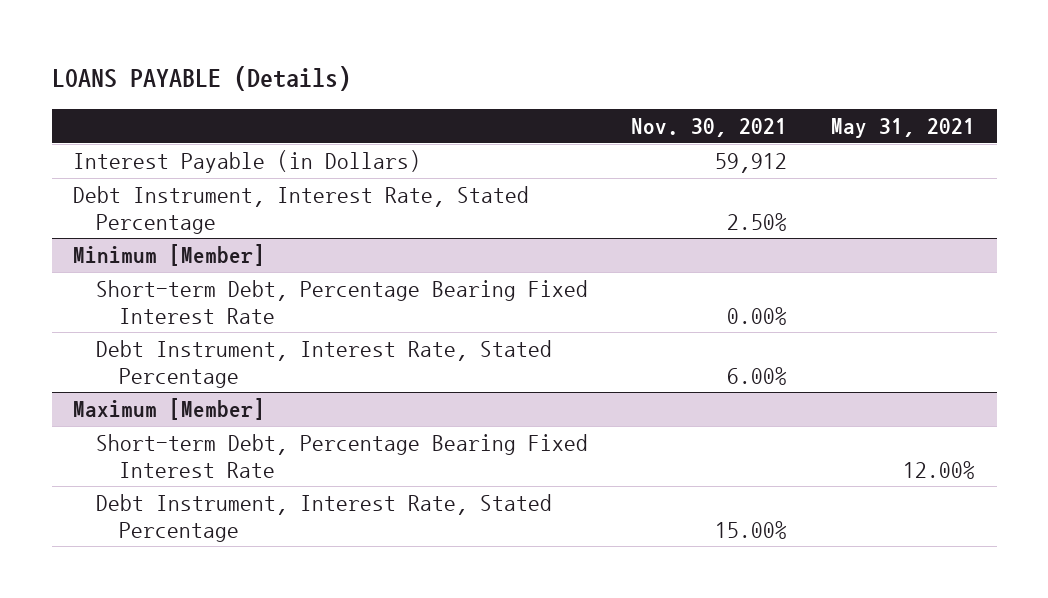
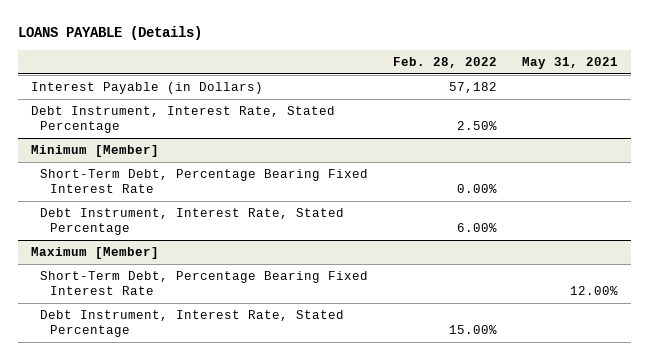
- | Nov. 30, 2021 | May 31, 2021
+ | Feb. 28, 2022 | May 31, 2021
@ Minimum [Member]
- Short-term Debt, Percentage Bearing Fixed Interest Rate | 0.00% |
+ Short-Term Debt, Percentage Bearing Fixed Interest Rate | 0.00% |
@ Maximum [Member]
- Short-term Debt, Percentage Bearing Fixed Interest Rate | | 12.00%
+ Short-Term Debt, Percentage Bearing Fixed Interest Rate | | 12.00%

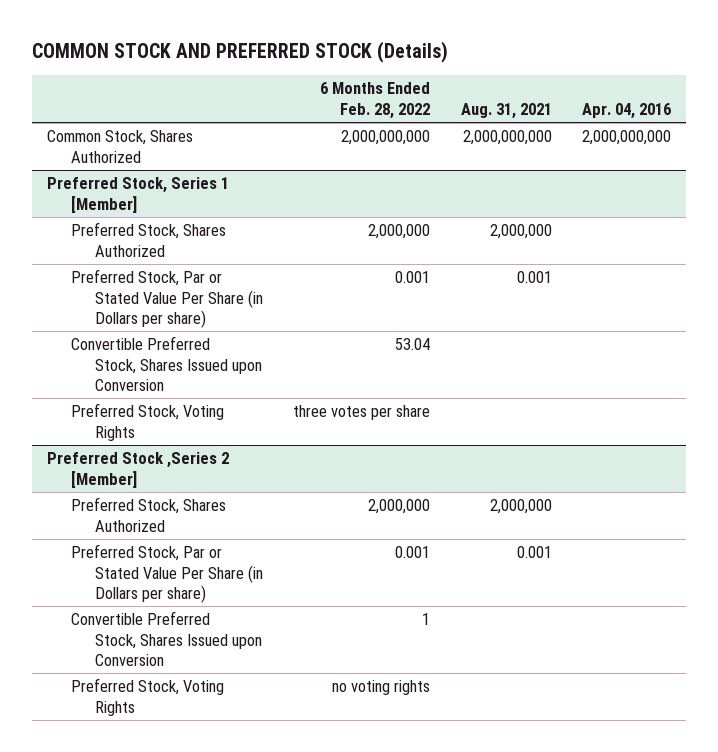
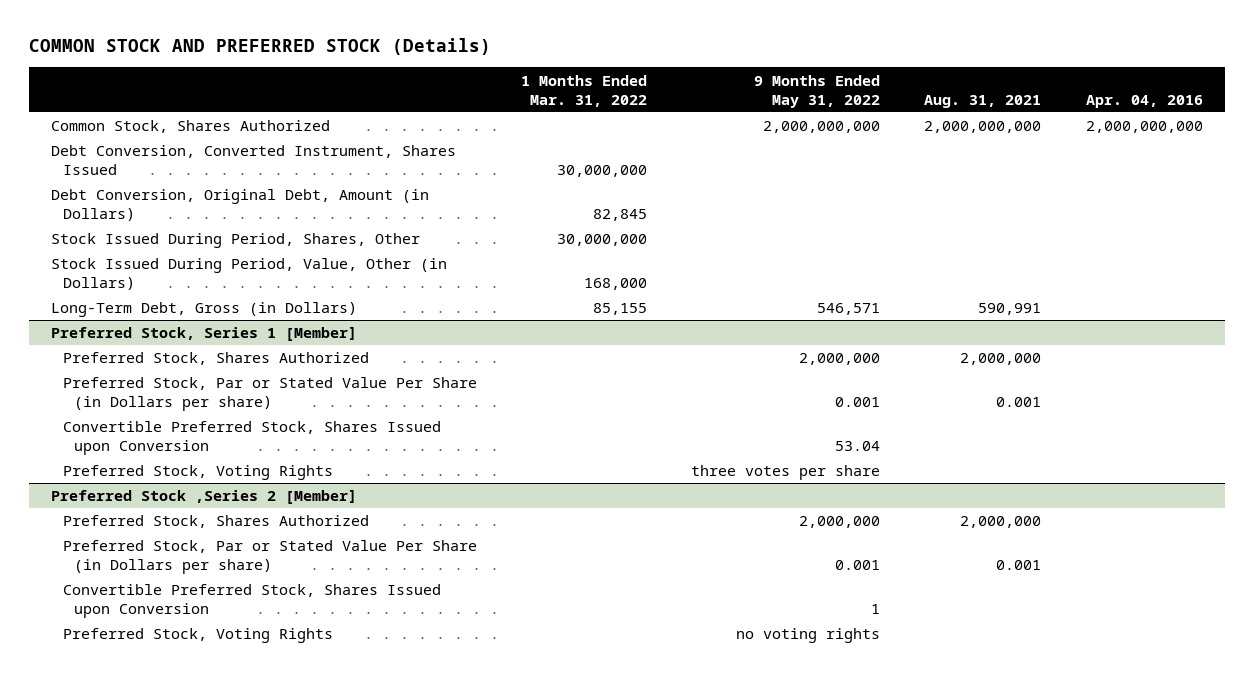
- | 6 Months Ended Feb. 28, 2022 | Aug. 31, 2021 | Apr. 04, 2016
+ | 1 Months Ended Mar. 31, 2022 | 9 Months Ended May 31, 2022 | Aug. 31, 2021 | Apr. 04, 2016
+ Debt Conversion, Converted Instrument, Shares Issued | 30,000,000 | | |
+ Debt Conversion, Original Debt, Amount (in Dollars) | 82,845 | | |
+ Stock Issued During Period, Shares, Other | 30,000,000 | | |
+ Stock Issued During Period, Value, Other (in Dollars) | 168,000 | | |
+ Long-Term Debt, Gross (in Dollars) | 85,155 | 546,571 | 590,991 |

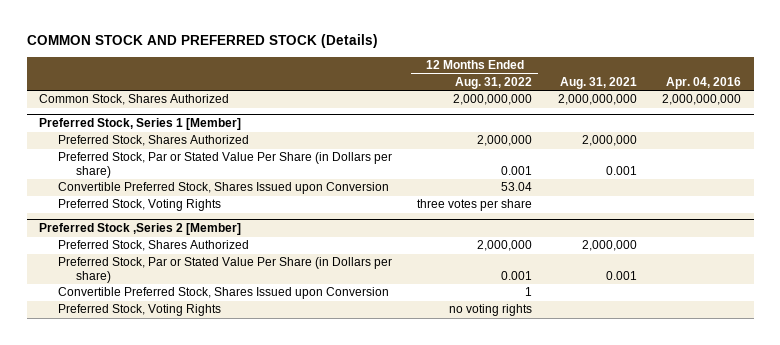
- | 1 Months Ended Mar. 31, 2022 | 9 Months Ended May 31, 2022 | Aug. 31, 2021 | Apr. 04, 2016
+ | 12 Months Ended Aug. 31, 2022 | Aug. 31, 2021 | Apr. 04, 2016
- Debt Conversion, Converted Instrument, Shares Issued | 30,000,000 | | |
- Debt Conversion, Original Debt, Amount (in Dollars) | 82,845 | | |
- Stock Issued During Period, Shares, Other | 30,000,000 | | |
- Stock Issued During Period, Value, Other (in Dollars) | 168,000 | | |
- Long-Term Debt, Gross (in Dollars) | 85,155 | 546,571 | 590,991 |

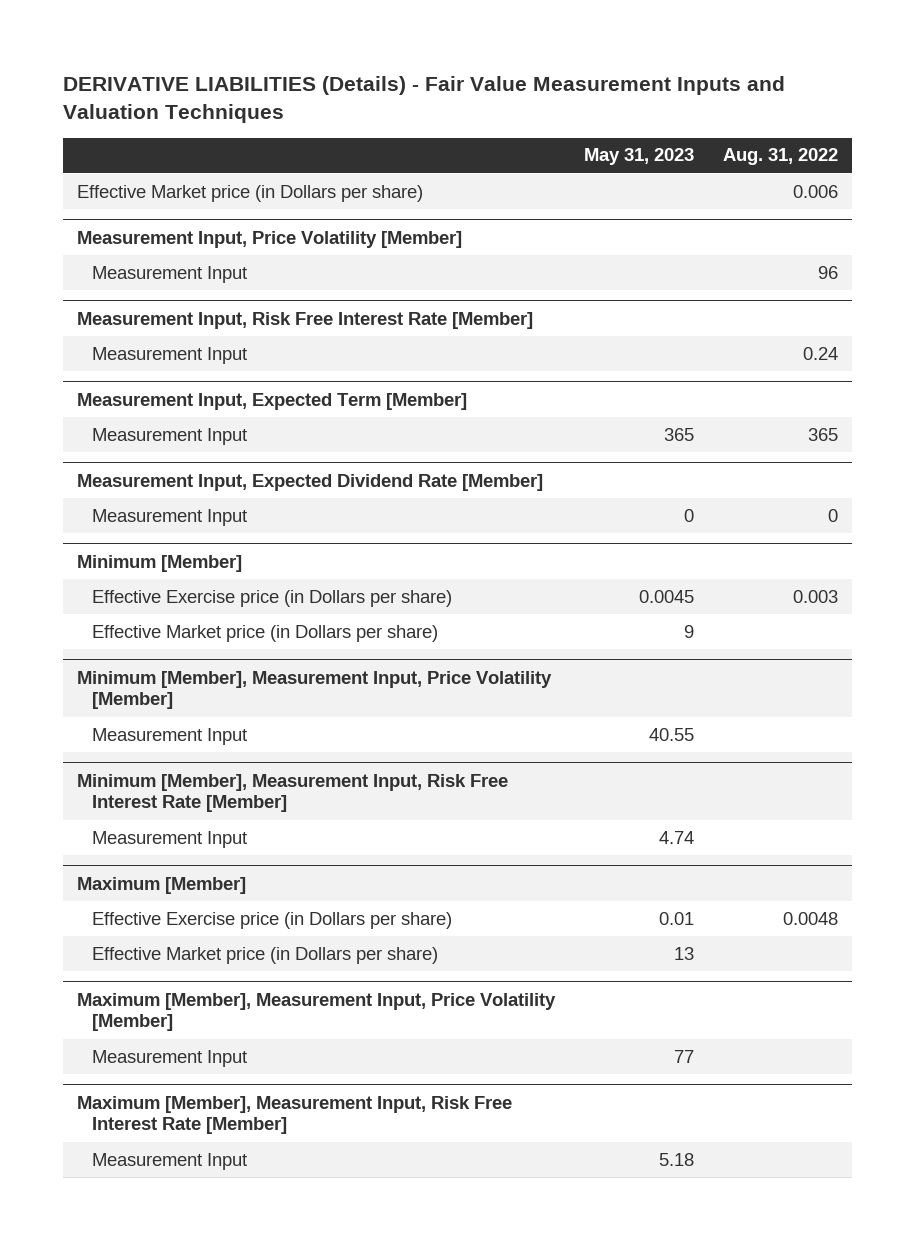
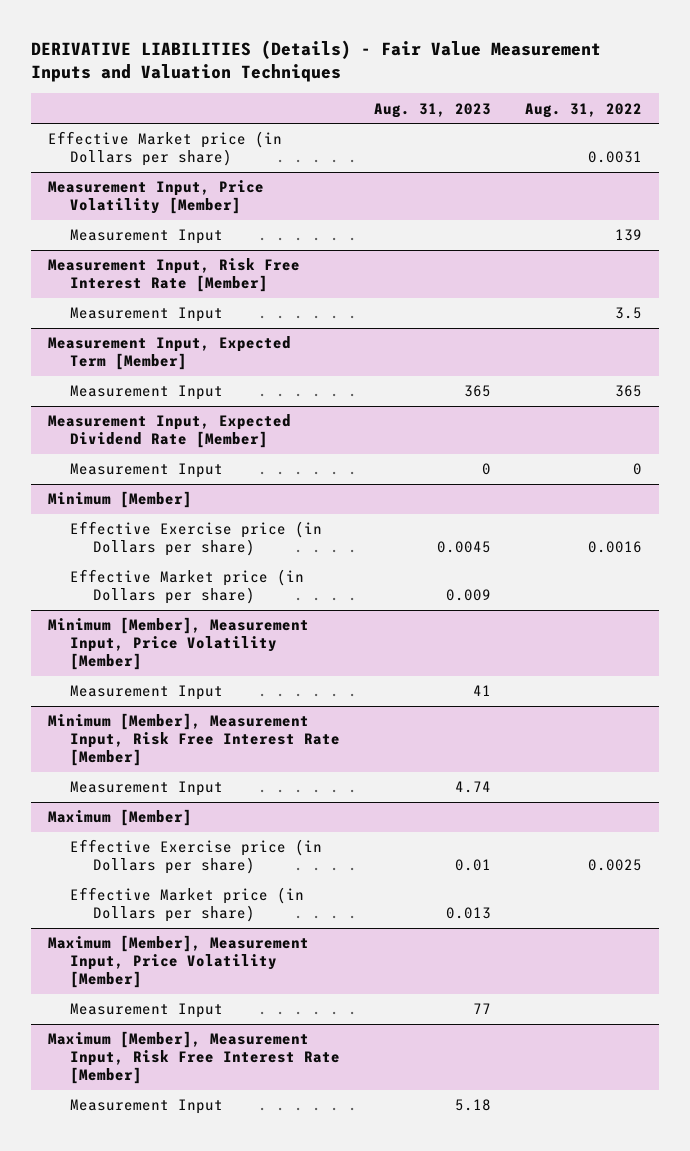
- | May 31, 2023 | Aug. 31, 2022
+ | Aug. 31, 2023 | Aug. 31, 2022
- Effective Market price (in Dollars per share) | | 0.006
+ Effective Market price (in Dollars per share) | | 0.0031
@ Measurement Input, Price Volatility [Member]
- Measurement Input | | 96
+ Measurement Input | | 139
@ Measurement Input, Risk Free Interest Rate [Member]
- Measurement Input | | 0.24
+ Measurement Input | | 3.5
@ Minimum [Member]
- Effective Exercise price (in Dollars per share) | 0.0045 | 0.003
+ Effective Exercise price (in Dollars per share) | 0.0045 | 0.0016
@ Maximum [Member]
- Effective Exercise price (in Dollars per share) | 0.01 | 0.0048
+ Effective Exercise price (in Dollars per share) | 0.01 | 0.0025

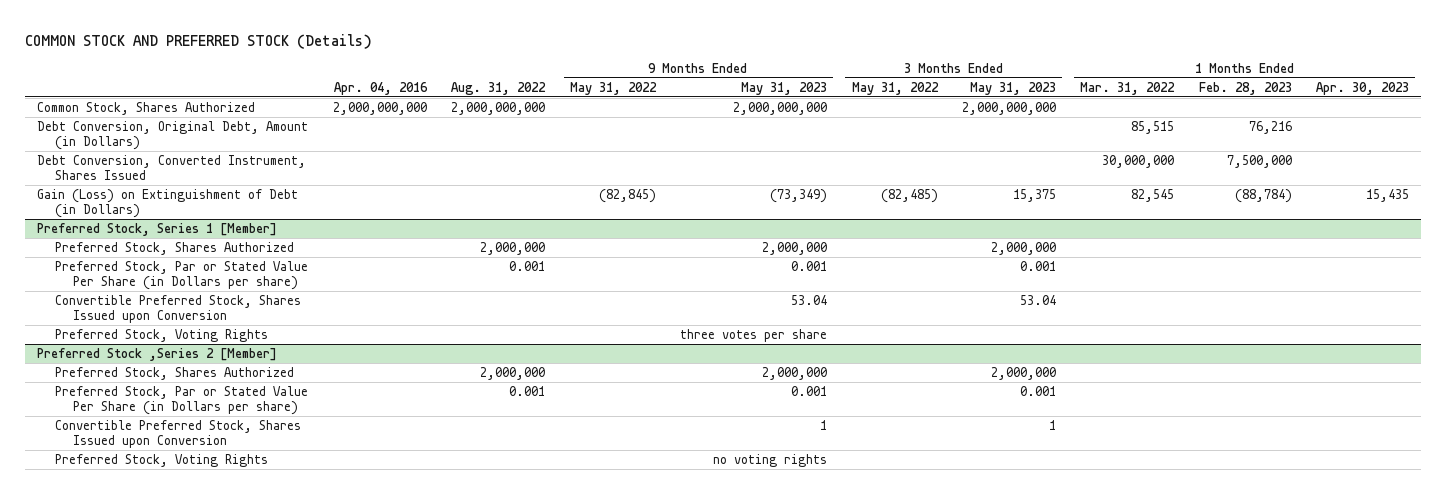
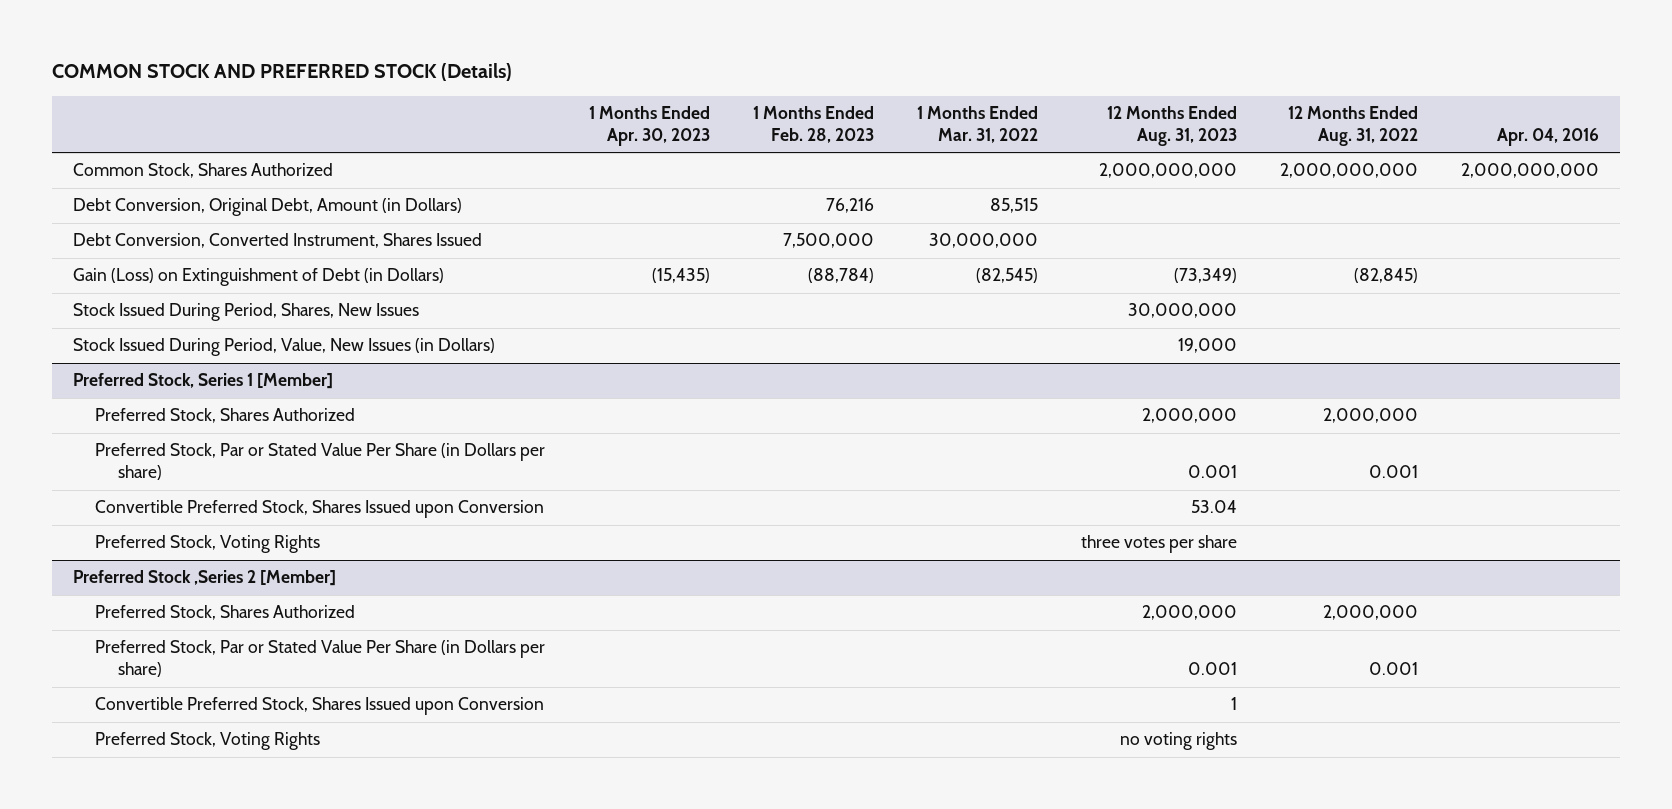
- | Apr. 04, 2016 | Aug. 31, 2022 | 9 Months Ended May 31, 2022 | 9 Months Ended May 31, 2023 | 3 Months Ended May 31, 2022 | 3 Months Ended May 31, 2023 | 1 Months Ended Mar. 31, 2022 | 1 Months Ended Feb. 28, 2023 | 1 Months Ended Apr. 30, 2023
+ | 1 Months Ended Apr. 30, 2023 | 1 Months Ended Feb. 28, 2023 | 1 Months Ended Mar. 31, 2022 | 12 Months Ended Aug. 31, 2023 | 12 Months Ended Aug. 31, 2022 | Apr. 04, 2016
- Gain (Loss) on Extinguishment of Debt (in Dollars) | | | (82,845) | (73,349) | (82,485) | 15,375 | 82,545 | (88,784) | 15,435
+ Gain (Loss) on Extinguishment of Debt (in Dollars) | (15,435) | (88,784) | (82,545) | (73,349) | (82,845) |
+ Stock Issued During Period, Shares, New Issues | | | | 30,000,000 | |
+ Stock Issued During Period, Value, New Issues (in Dollars) | | | | 19,000 | |

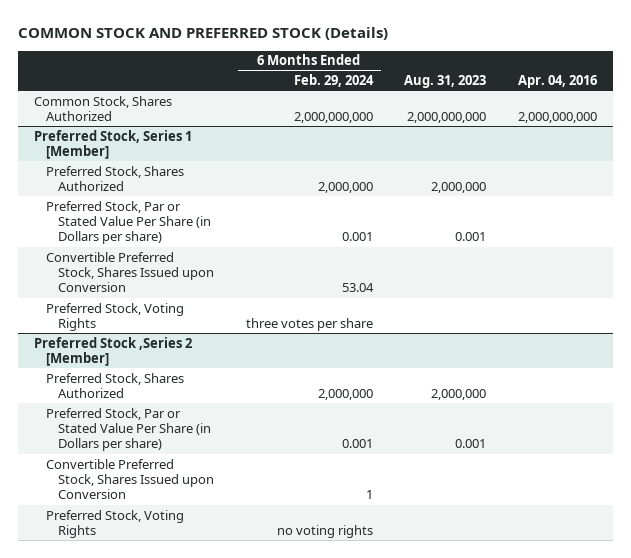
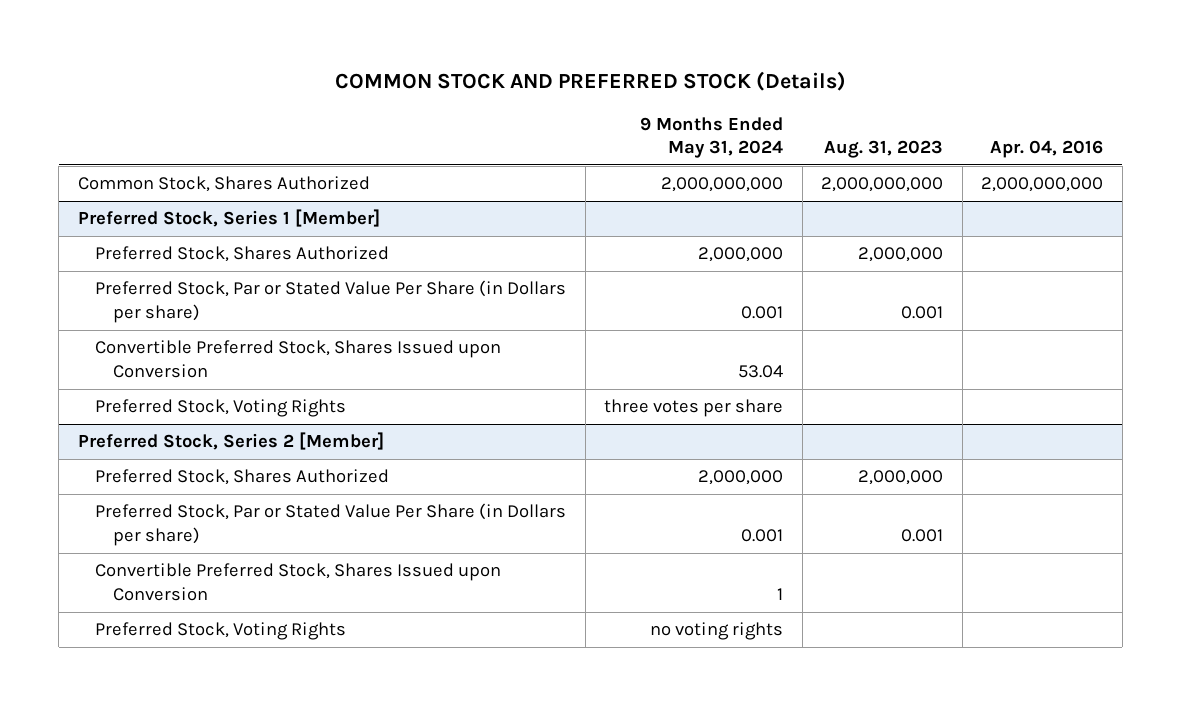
- | 6 Months Ended Feb. 29, 2024 | Aug. 31, 2023 | Apr. 04, 2016
+ | 9 Months Ended May 31, 2024 | Aug. 31, 2023 | Apr. 04, 2016
- Preferred Stock ,Series 2 [Member]
+ Preferred Stock, Series 2 [Member]

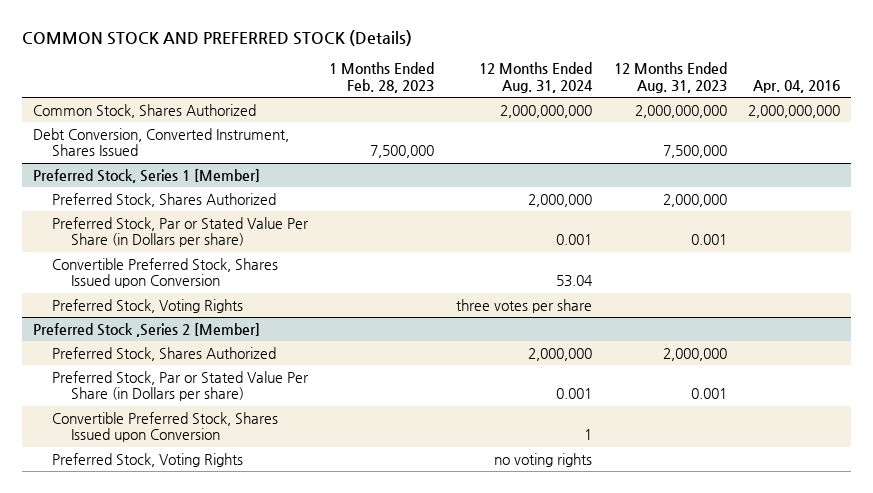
- | 9 Months Ended May 31, 2024 | Aug. 31, 2023 | Apr. 04, 2016
+ | 1 Months Ended Feb. 28, 2023 | 12 Months Ended Aug. 31, 2024 | 12 Months Ended Aug. 31, 2023 | Apr. 04, 2016
+ Debt Conversion, Converted Instrument, Shares Issued | 7,500,000 | | 7,500,000 |
- Preferred Stock, Series 2 [Member]
+ Preferred Stock ,Series 2 [Member]

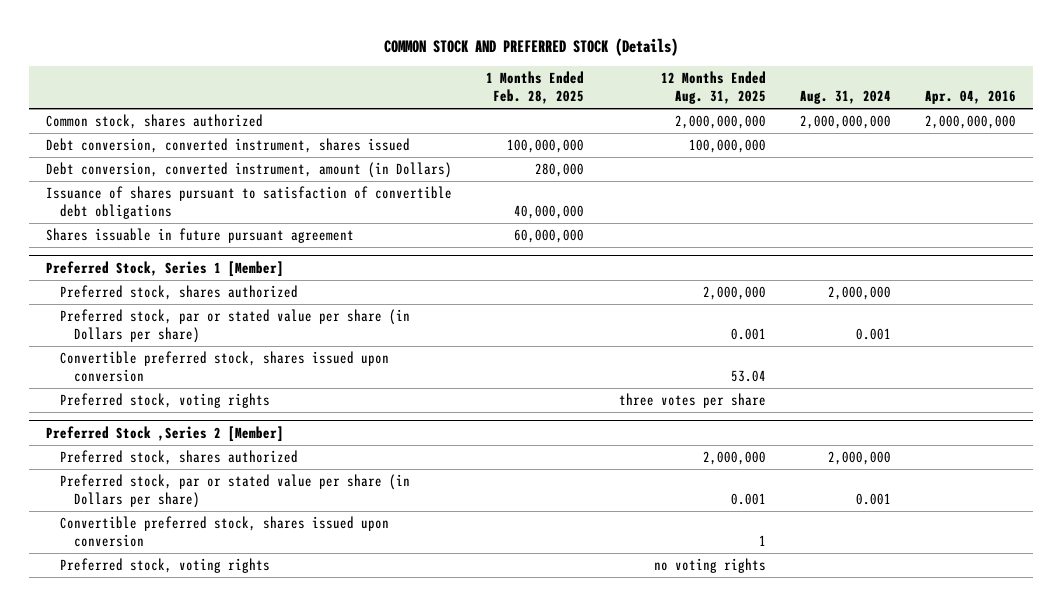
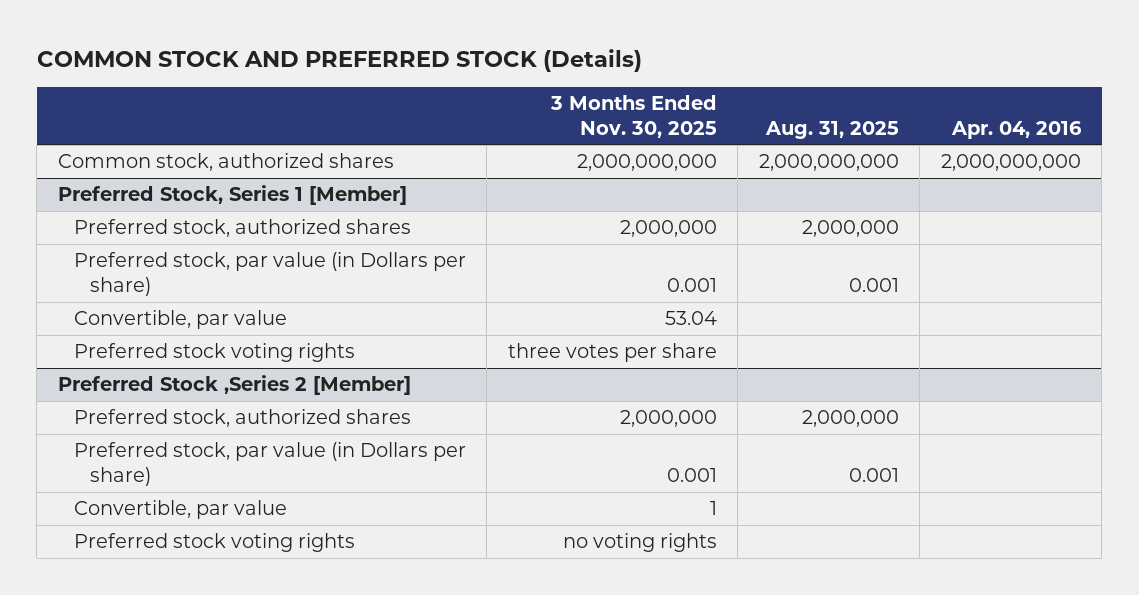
- | 1 Months Ended Feb. 28, 2025 | 12 Months Ended Aug. 31, 2025 | Aug. 31, 2024 | Apr. 04, 2016
+ | 3 Months Ended Nov. 30, 2025 | Aug. 31, 2025 | Apr. 04, 2016
- Common stock, shares authorized | | 2,000,000,000 | 2,000,000,000 | 2,000,000,000
- Debt conversion, converted instrument, shares issued | 100,000,000 | 100,000,000 | |
- Debt conversion, converted instrument, amount (in Dollars) | 280,000 | | |
- Issuance of shares pursuant to satisfaction of convertible debt obligations | 40,000,000 | | |
- Shares issuable in future pursuant agreement | 60,000,000 | | |
+ Common stock, authorized shares | 2,000,000,000 | 2,000,000,000 | 2,000,000,000
@ Preferred Stock, Series 1 [Member]
- Preferred stock, shares authorized | | 2,000,000 | 2,000,000 |
- Preferred stock, par or stated value per share (in Dollars per share) | | 0.001 | 0.001 |
- Convertible preferred stock, shares issued upon conversion | | 53.04 | |
- Preferred stock, voting rights | | three votes per share | |
+ Preferred stock, authorized shares | 2,000,000 | 2,000,000 |
+ Preferred stock, par value (in Dollars per share) | 0.001 | 0.001 |
+ Convertible, par value | 53.04 | |
+ Preferred stock voting rights | three votes per share | |
@ Preferred Stock ,Series 2 [Member]
- Preferred stock, shares authorized | | 2,000,000 | 2,000,000 |
- Preferred stock, par or stated value per share (in Dollars per share) | | 0.001 | 0.001 |
- Convertible preferred stock, shares issued upon conversion | | 1 | |
- Preferred stock, voting rights | | no voting rights | |
+ Preferred stock, authorized shares | 2,000,000 | 2,000,000 |
+ Preferred stock, par value (in Dollars per share) | 0.001 | 0.001 |
+ Convertible, par value | 1 | |
+ Preferred stock voting rights | no voting rights | |

